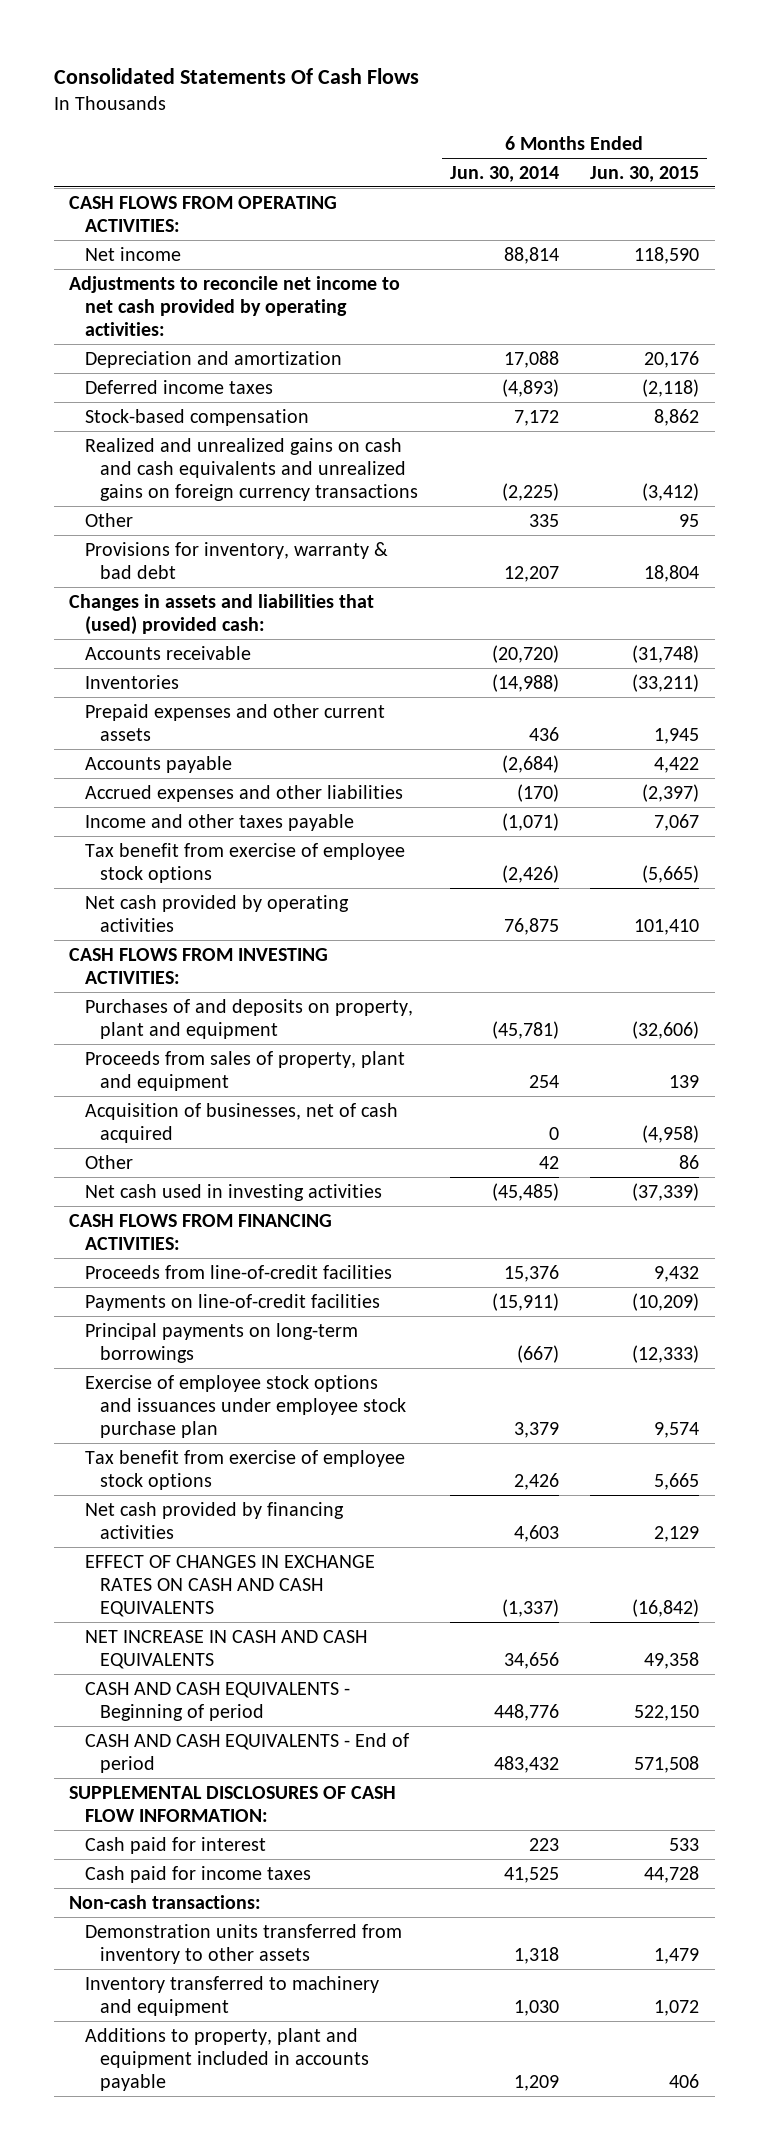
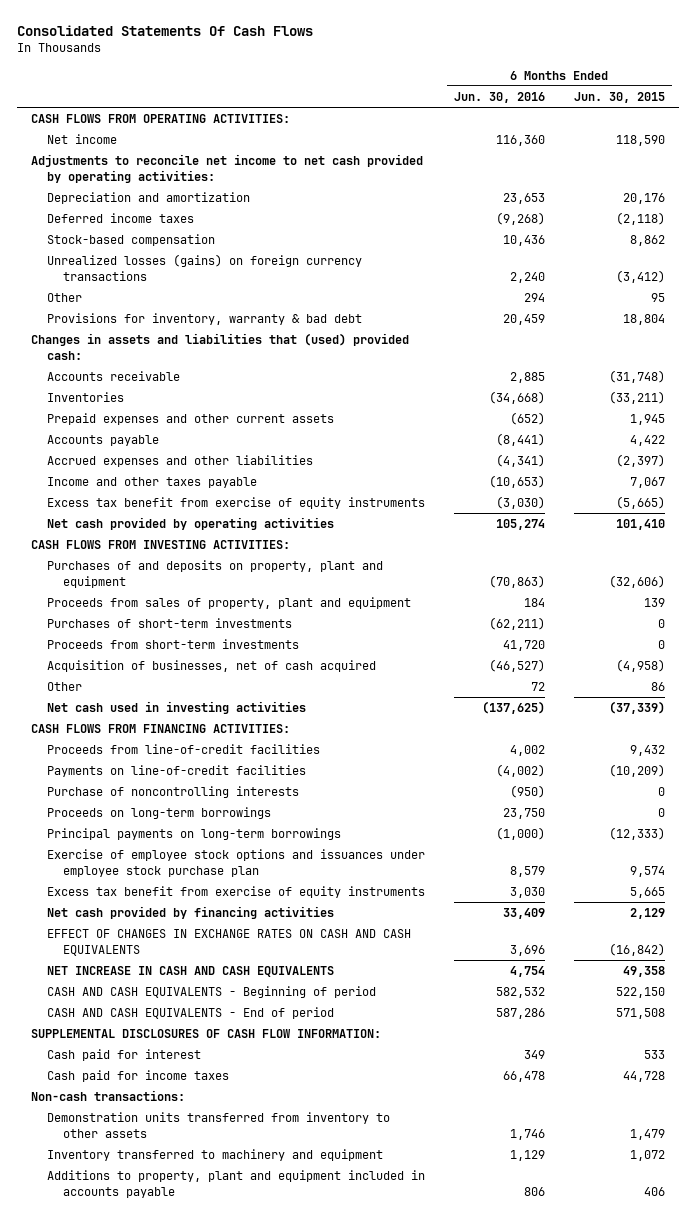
- | 6 Months Ended Jun. 30, 2014 | 6 Months Ended Jun. 30, 2015
+ | 6 Months Ended Jun. 30, 2016 | 6 Months Ended Jun. 30, 2015
- Realized and unrealized gains on cash and cash equivalents and unrealized gains on foreign currency transactions | (2,225) | (3,412)
+ Unrealized losses (gains) on foreign currency transactions | 2,240 | (3,412)
- Tax benefit from exercise of employee stock options | (2,426) | (5,665)
+ Excess tax benefit from exercise of equity instruments | (3,030) | (5,665)
+ Purchases of short-term investments | (62,211) | 0
+ Proceeds from short-term investments | 41,720 | 0
+ Purchase of noncontrolling interests | (950) | 0
+ Proceeds on long-term borrowings | 23,750 | 0
- Tax benefit from exercise of employee stock options | 2,426 | 5,665
+ Excess tax benefit from exercise of equity instruments | 3,030 | 5,665

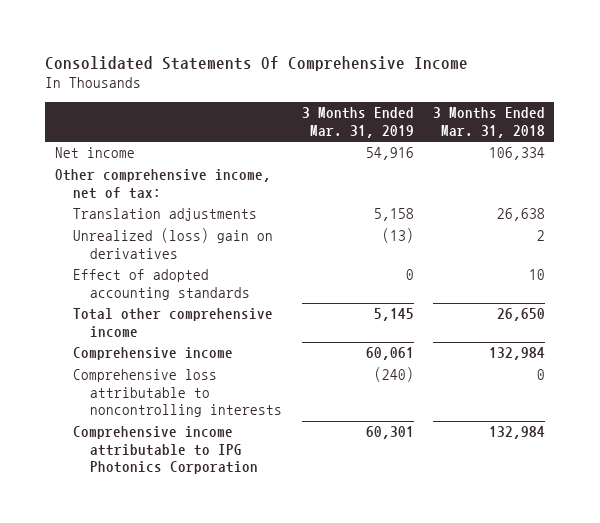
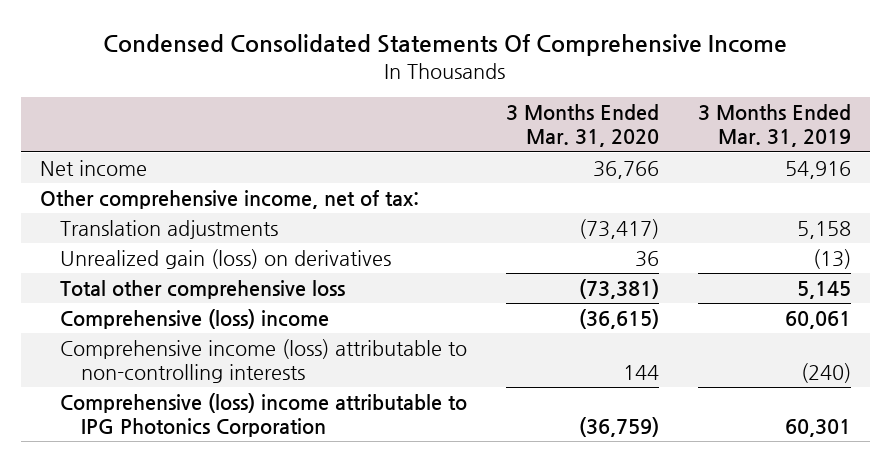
- Consolidated Statements Of Comprehensive Income
+ Condensed Consolidated Statements Of Comprehensive Income
- | 3 Months Ended Mar. 31, 2019 | 3 Months Ended Mar. 31, 2018
+ | 3 Months Ended Mar. 31, 2020 | 3 Months Ended Mar. 31, 2019
- Unrealized (loss) gain on derivatives | (13) | 2
- Effect of adopted accounting standards | 0 | 10
- Total other comprehensive income | 5,145 | 26,650
- Comprehensive income | 60,061 | 132,984
- Comprehensive loss attributable to noncontrolling interests | (240) | 0
- Comprehensive income attributable to IPG Photonics Corporation | 60,301 | 132,984
+ Unrealized gain (loss) on derivatives | 36 | (13)
+ Total other comprehensive loss | (73,381) | 5,145
+ Comprehensive (loss) income | (36,615) | 60,061
+ Comprehensive income (loss) attributable to non-controlling interests | 144 | (240)
+ Comprehensive (loss) income attributable to IPG Photonics Corporation | (36,759) | 60,301

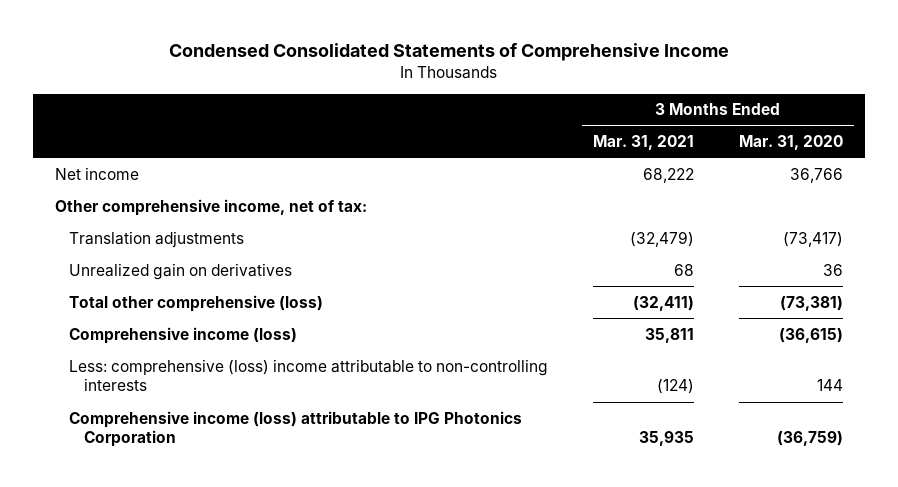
- Condensed Consolidated Statements Of Comprehensive Income
+ Condensed Consolidated Statements of Comprehensive Income
- | 3 Months Ended Mar. 31, 2020 | 3 Months Ended Mar. 31, 2019
+ | 3 Months Ended Mar. 31, 2021 | 3 Months Ended Mar. 31, 2020
- Unrealized gain (loss) on derivatives | 36 | (13)
- Total other comprehensive loss | (73,381) | 5,145
- Comprehensive (loss) income | (36,615) | 60,061
- Comprehensive income (loss) attributable to non-controlling interests | 144 | (240)
- Comprehensive (loss) income attributable to IPG Photonics Corporation | (36,759) | 60,301
+ Unrealized gain on derivatives | 68 | 36
+ Total other comprehensive (loss) | (32,411) | (73,381)
+ Comprehensive income (loss) | 35,811 | (36,615)
+ Less: comprehensive (loss) income attributable to non-controlling interests | (124) | 144
+ Comprehensive income (loss) attributable to IPG Photonics Corporation | 35,935 | (36,759)

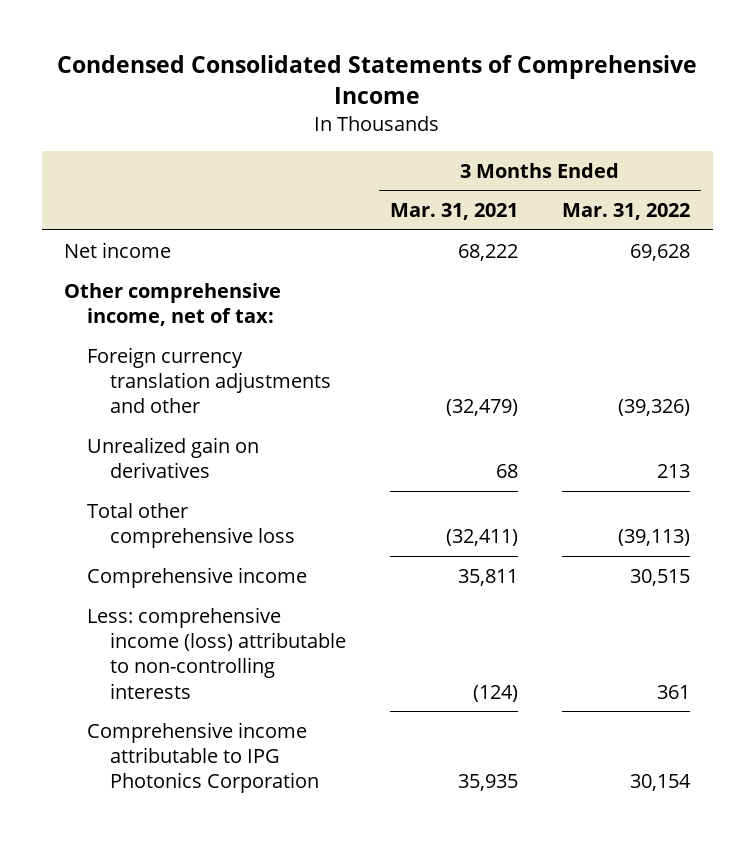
- | 3 Months Ended Mar. 31, 2021 | 3 Months Ended Mar. 31, 2020
+ | 3 Months Ended Mar. 31, 2021 | 3 Months Ended Mar. 31, 2022
- Translation adjustments | (32,479) | (73,417)
+ Foreign currency translation adjustments and other | (32,479) | (39,326)
- Total other comprehensive (loss) | (32,411) | (73,381)
- Comprehensive income (loss) | 35,811 | (36,615)
- Less: comprehensive (loss) income attributable to non-controlling interests | (124) | 144
- Comprehensive income (loss) attributable to IPG Photonics Corporation | 35,935 | (36,759)
+ Total other comprehensive loss | (32,411) | (39,113)
+ Comprehensive income | 35,811 | 30,515
+ Less: comprehensive income (loss) attributable to non-controlling interests | (124) | 361
+ Comprehensive income attributable to IPG Photonics Corporation | 35,935 | 30,154

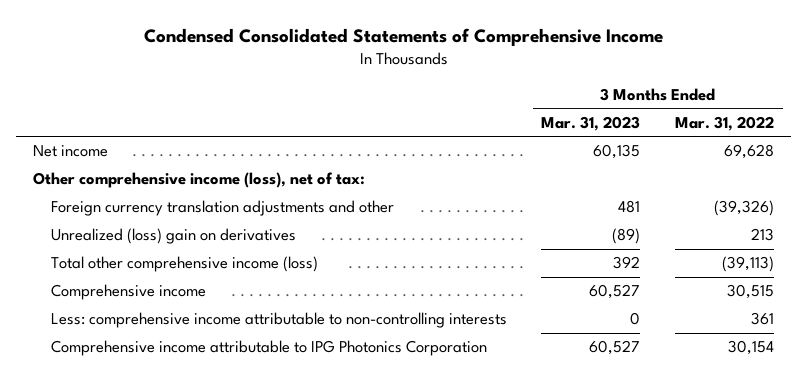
- | 3 Months Ended Mar. 31, 2021 | 3 Months Ended Mar. 31, 2022
+ | 3 Months Ended Mar. 31, 2023 | 3 Months Ended Mar. 31, 2022
- Other comprehensive income, net of tax:
+ Other comprehensive income (loss), net of tax:
- Unrealized gain on derivatives | 68 | 213
- Total other comprehensive loss | (32,411) | (39,113)
+ Unrealized (loss) gain on derivatives | (89) | 213
+ Total other comprehensive income (loss) | 392 | (39,113)
- Less: comprehensive income (loss) attributable to non-controlling interests | (124) | 361
+ Less: comprehensive income attributable to non-controlling interests | 0 | 361

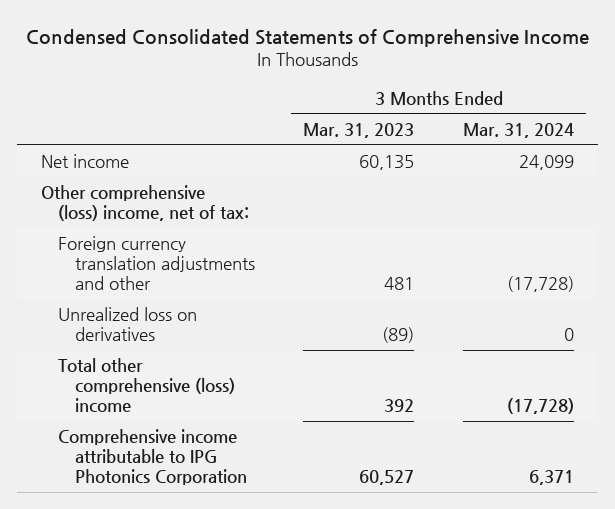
- | 3 Months Ended Mar. 31, 2023 | 3 Months Ended Mar. 31, 2022
+ | 3 Months Ended Mar. 31, 2023 | 3 Months Ended Mar. 31, 2024
- Other comprehensive income (loss), net of tax:
+ Other comprehensive (loss) income, net of tax:
- Unrealized (loss) gain on derivatives | (89) | 213
- Total other comprehensive income (loss) | 392 | (39,113)
- Comprehensive income | 60,527 | 30,515
- Less: comprehensive income attributable to non-controlling interests | 0 | 361
+ Unrealized loss on derivatives | (89) | 0
+ Total other comprehensive (loss) income | 392 | (17,728)

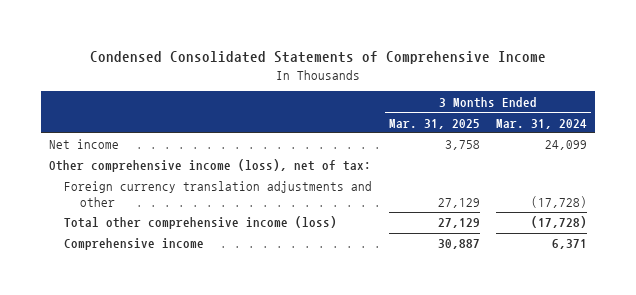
- | 3 Months Ended Mar. 31, 2023 | 3 Months Ended Mar. 31, 2024
+ | 3 Months Ended Mar. 31, 2025 | 3 Months Ended Mar. 31, 2024
- Other comprehensive (loss) income, net of tax:
+ Other comprehensive income (loss), net of tax:
- Unrealized loss on derivatives | (89) | 0
- Total other comprehensive (loss) income | 392 | (17,728)
- Comprehensive income attributable to IPG Photonics Corporation | 60,527 | 6,371
+ Total other comprehensive income (loss) | 27,129 | (17,728)
+ Comprehensive income | 30,887 | 6,371

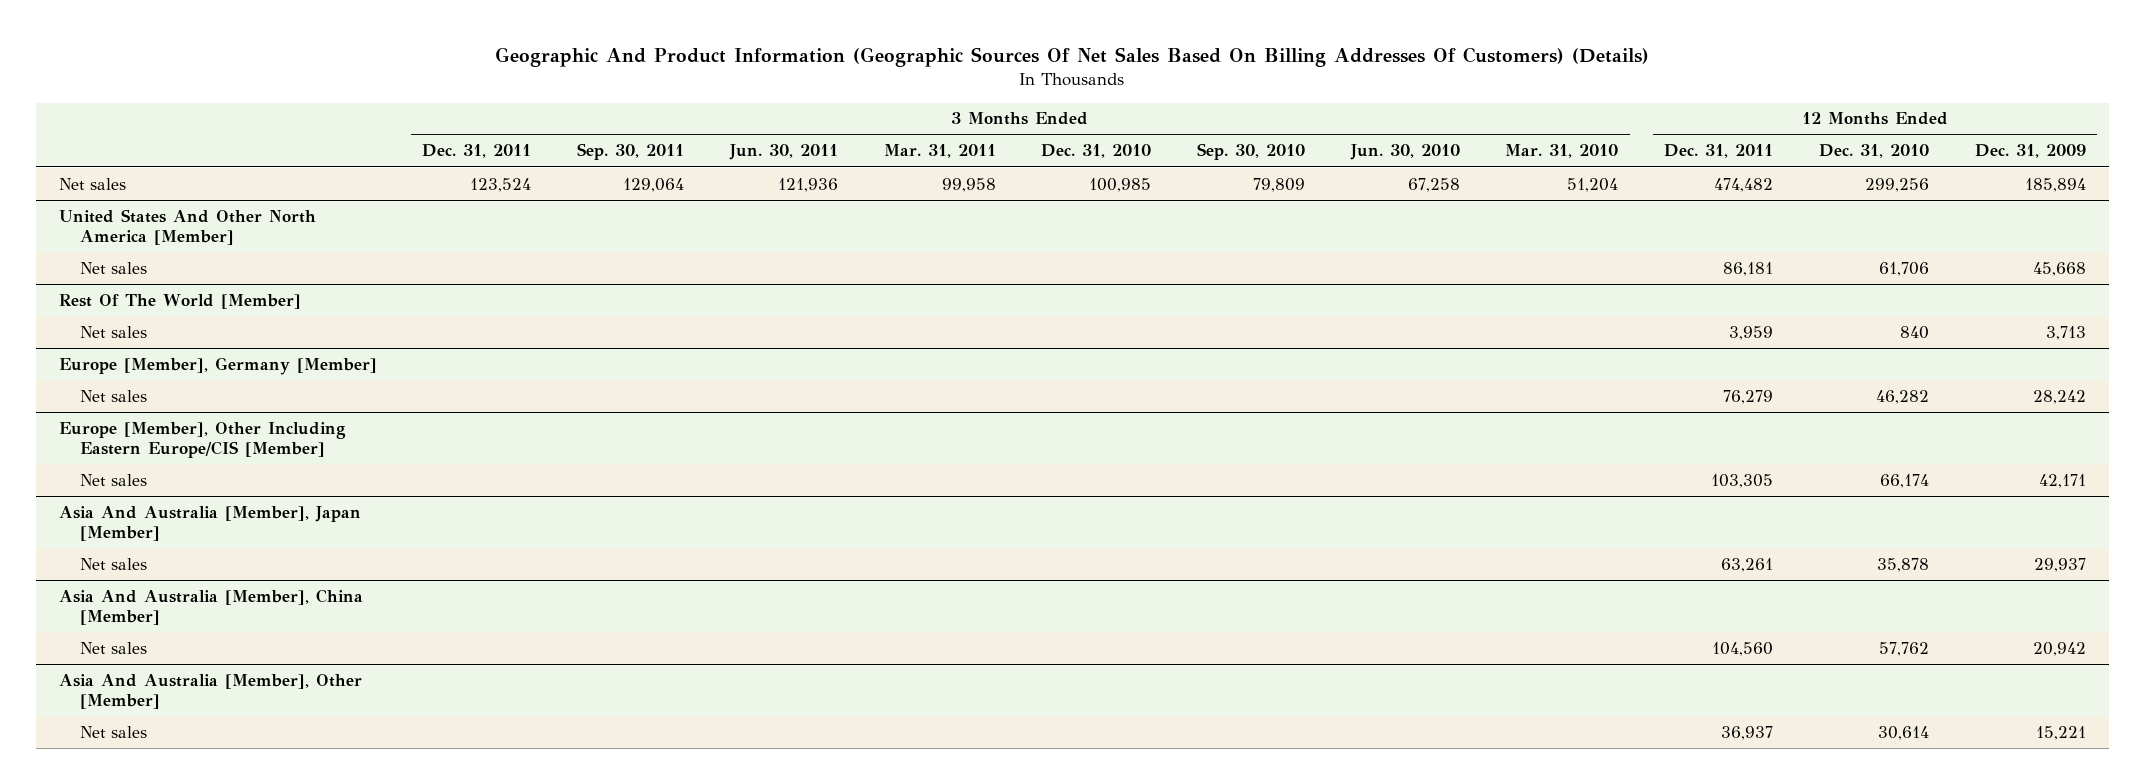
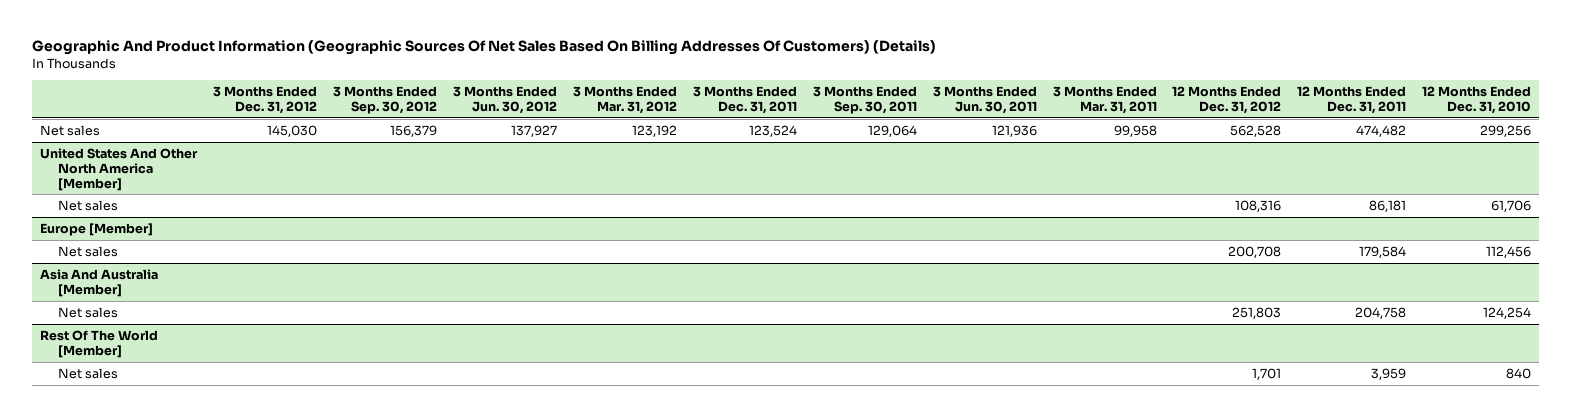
- | 3 Months Ended Dec. 31, 2011 | 3 Months Ended Sep. 30, 2011 | 3 Months Ended Jun. 30, 2011 | 3 Months Ended Mar. 31, 2011 | 3 Months Ended Dec. 31, 2010 | 3 Months Ended Sep. 30, 2010 | 3 Months Ended Jun. 30, 2010 | 3 Months Ended Mar. 31, 2010 | 12 Months Ended Dec. 31, 2011 | 12 Months Ended Dec. 31, 2010 | 12 Months Ended Dec. 31, 2009
+ | 3 Months Ended Dec. 31, 2012 | 3 Months Ended Sep. 30, 2012 | 3 Months Ended Jun. 30, 2012 | 3 Months Ended Mar. 31, 2012 | 3 Months Ended Dec. 31, 2011 | 3 Months Ended Sep. 30, 2011 | 3 Months Ended Jun. 30, 2011 | 3 Months Ended Mar. 31, 2011 | 12 Months Ended Dec. 31, 2012 | 12 Months Ended Dec. 31, 2011 | 12 Months Ended Dec. 31, 2010
+ Europe [Member]
+ Net sales | | | | | | | | | 200,708 | 179,584 | 112,456
+ Asia And Australia [Member]
+ Net sales | | | | | | | | | 251,803 | 204,758 | 124,254
- Europe [Member], Germany [Member]
- Net sales | | | | | | | | | 76,279 | 46,282 | 28,242
- Europe [Member], Other Including Eastern Europe/CIS [Member]
- Net sales | | | | | | | | | 103,305 | 66,174 | 42,171
- Asia And Australia [Member], Japan [Member]
- Net sales | | | | | | | | | 63,261 | 35,878 | 29,937
- Asia And Australia [Member], China [Member]
- Net sales | | | | | | | | | 104,560 | 57,762 | 20,942
- Asia And Australia [Member], Other [Member]
- Net sales | | | | | | | | | 36,937 | 30,614 | 15,221

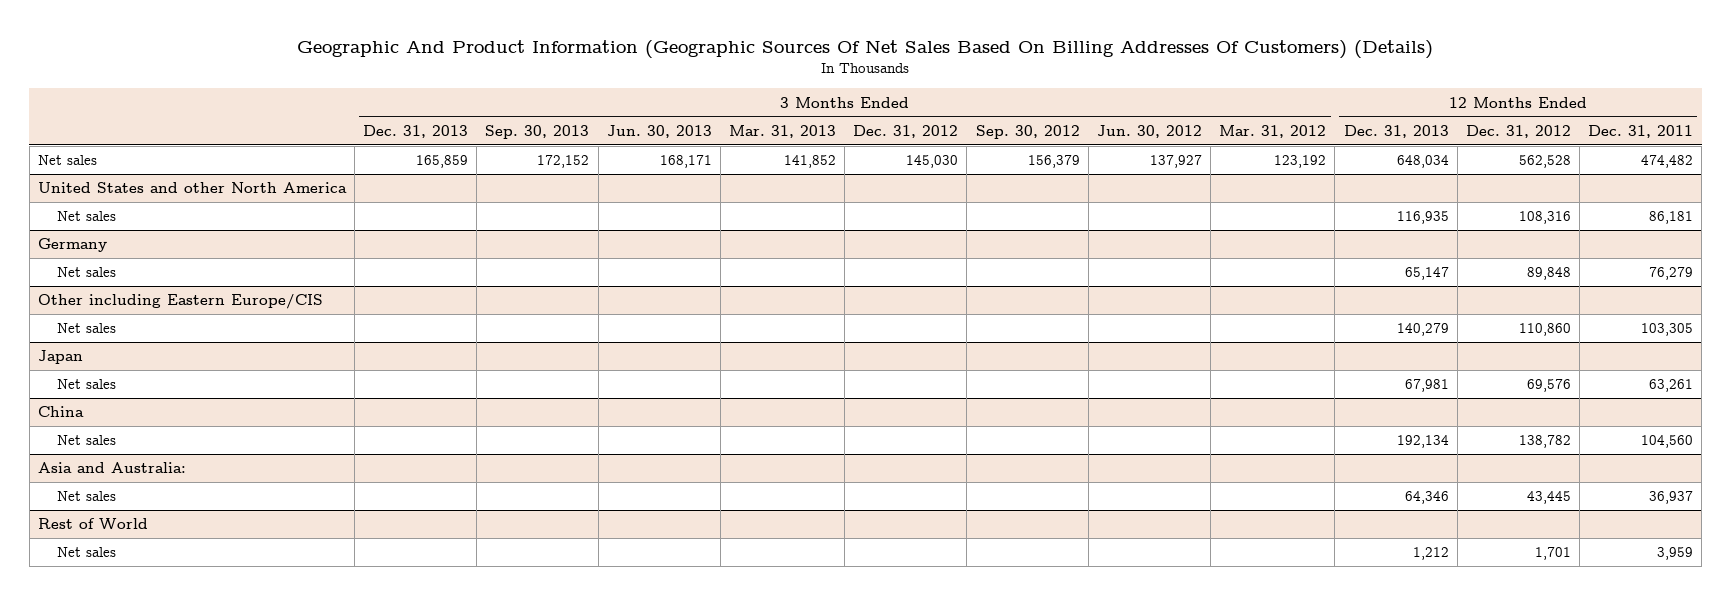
- | 3 Months Ended Dec. 31, 2012 | 3 Months Ended Sep. 30, 2012 | 3 Months Ended Jun. 30, 2012 | 3 Months Ended Mar. 31, 2012 | 3 Months Ended Dec. 31, 2011 | 3 Months Ended Sep. 30, 2011 | 3 Months Ended Jun. 30, 2011 | 3 Months Ended Mar. 31, 2011 | 12 Months Ended Dec. 31, 2012 | 12 Months Ended Dec. 31, 2011 | 12 Months Ended Dec. 31, 2010
+ | 3 Months Ended Dec. 31, 2013 | 3 Months Ended Sep. 30, 2013 | 3 Months Ended Jun. 30, 2013 | 3 Months Ended Mar. 31, 2013 | 3 Months Ended Dec. 31, 2012 | 3 Months Ended Sep. 30, 2012 | 3 Months Ended Jun. 30, 2012 | 3 Months Ended Mar. 31, 2012 | 12 Months Ended Dec. 31, 2013 | 12 Months Ended Dec. 31, 2012 | 12 Months Ended Dec. 31, 2011
- United States And Other North America [Member]
+ United States and other North America
- Europe [Member]
- Net sales | | | | | | | | | 200,708 | 179,584 | 112,456
- Asia And Australia [Member]
- Net sales | | | | | | | | | 251,803 | 204,758 | 124,254
- Rest Of The World [Member]
+ Germany
+ Net sales | | | | | | | | | 65,147 | 89,848 | 76,279
+ Other including Eastern Europe/CIS
+ Net sales | | | | | | | | | 140,279 | 110,860 | 103,305
+ Japan
+ Net sales | | | | | | | | | 67,981 | 69,576 | 63,261
+ China
+ Net sales | | | | | | | | | 192,134 | 138,782 | 104,560
+ Asia and Australia:
+ Net sales | | | | | | | | | 64,346 | 43,445 | 36,937
+ Rest of World

